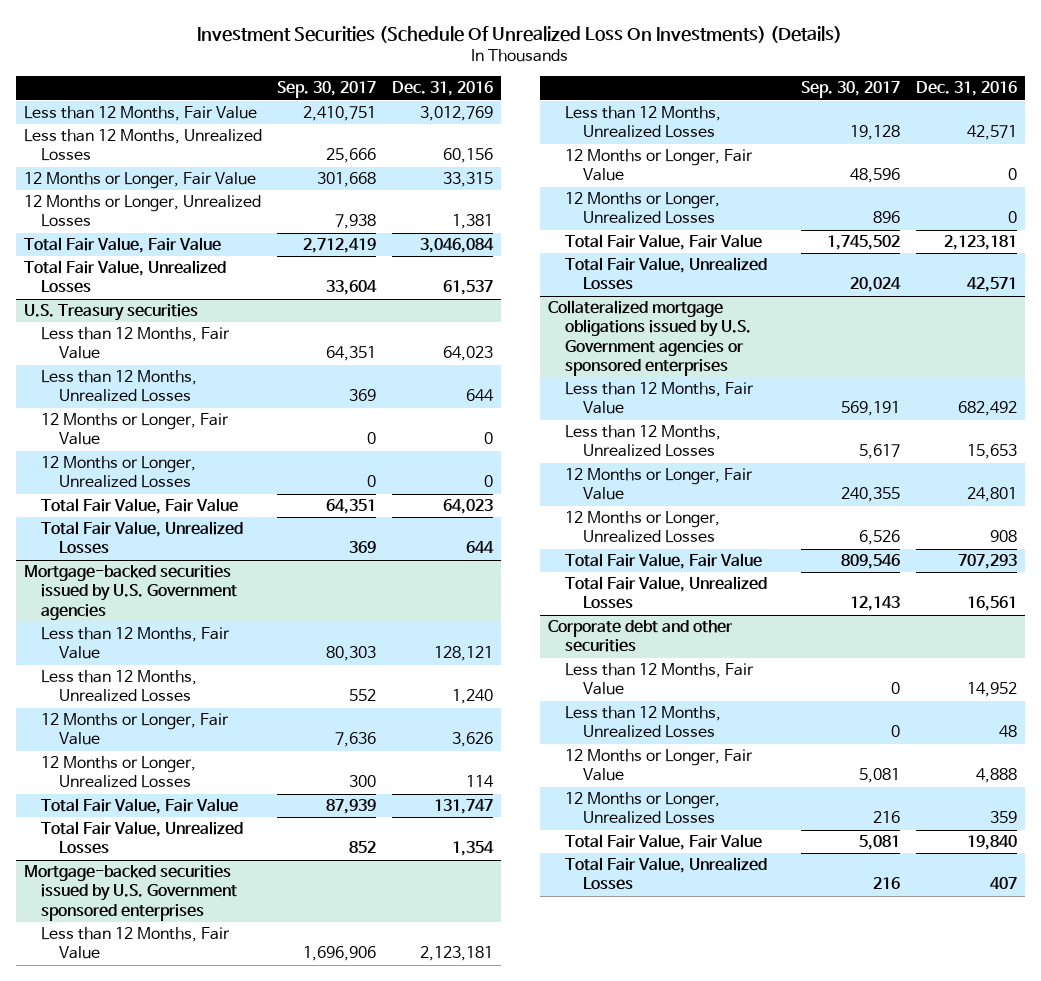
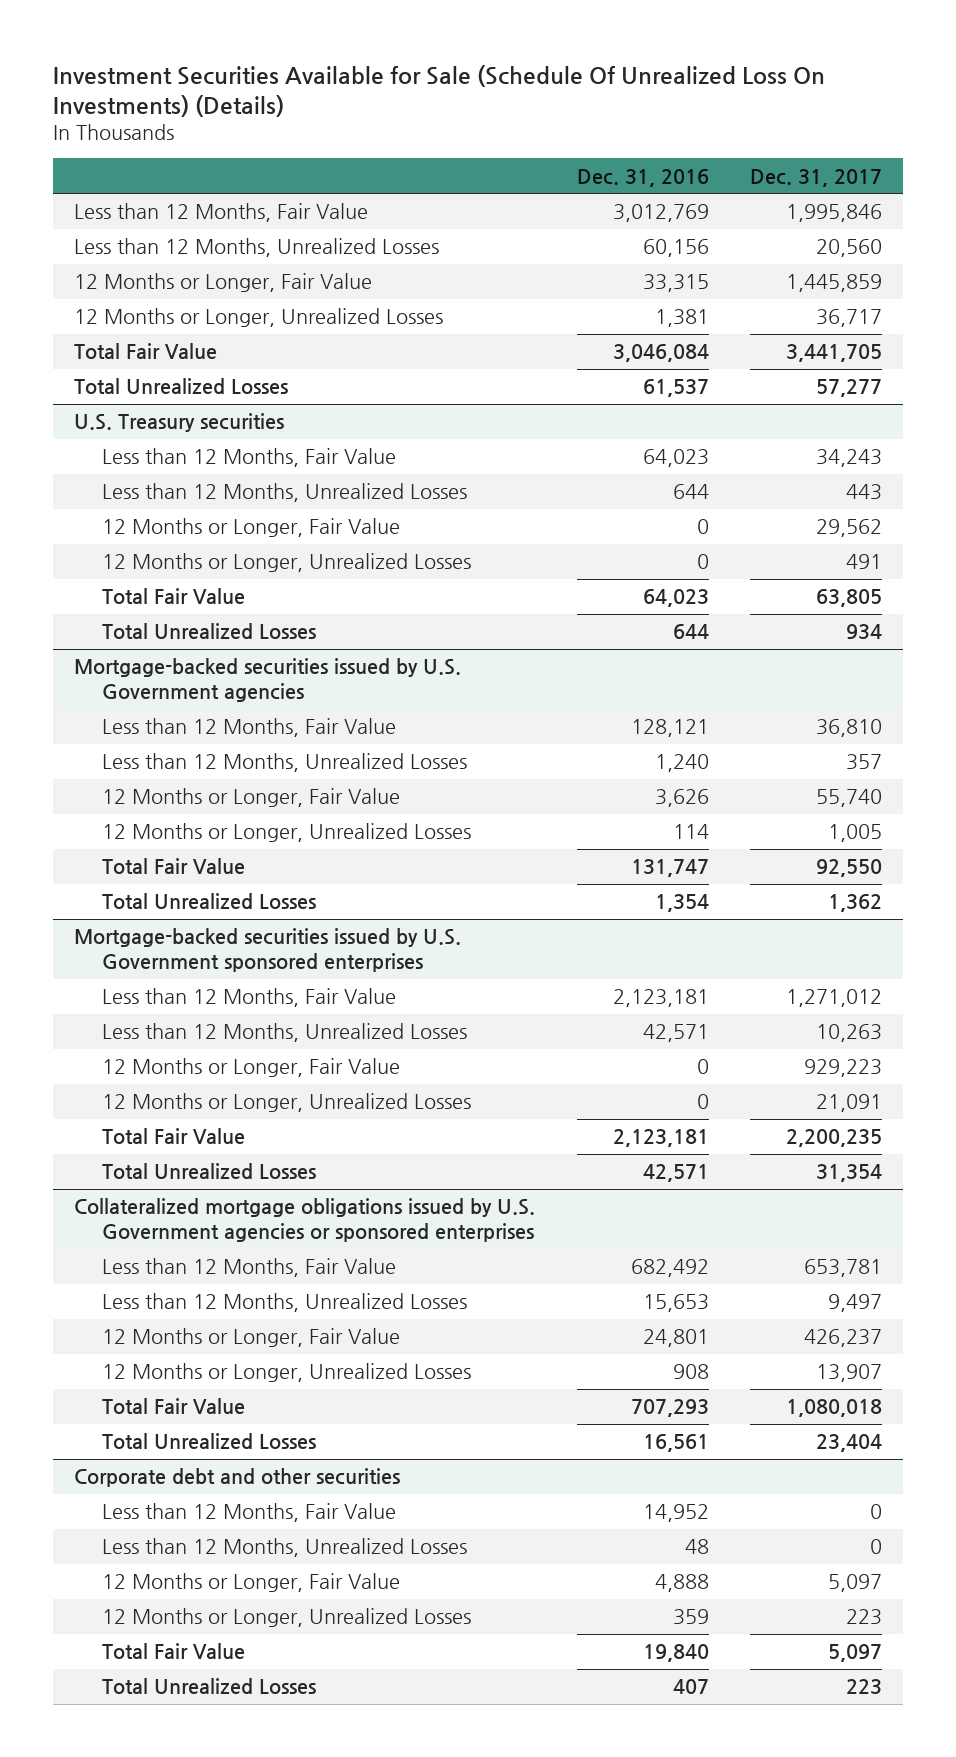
- Investment Securities (Schedule Of Unrealized Loss On Investments) (Details)
+ Investment Securities Available for Sale (Schedule Of Unrealized Loss On Investments) (Details)
- | Sep. 30, 2017 | Dec. 31, 2016
+ | Dec. 31, 2016 | Dec. 31, 2017
- Total Fair Value, Fair Value | 2,712,419 | 3,046,084
- Total Fair Value, Unrealized Losses | 33,604 | 61,537
+ Total Fair Value | 3,046,084 | 3,441,705
+ Total Unrealized Losses | 61,537 | 57,277
@ U.S. Treasury securities
- Total Fair Value, Fair Value | 64,351 | 64,023
- Total Fair Value, Unrealized Losses | 369 | 644
+ Total Fair Value | 64,023 | 63,805
+ Total Unrealized Losses | 644 | 934
@ Mortgage-backed securities issued by U.S. Government agencies
- Total Fair Value, Fair Value | 87,939 | 131,747
- Total Fair Value, Unrealized Losses | 852 | 1,354
+ Total Fair Value | 131,747 | 92,550
+ Total Unrealized Losses | 1,354 | 1,362
@ Mortgage-backed securities issued by U.S. Government sponsored enterprises
- Total Fair Value, Fair Value | 1,745,502 | 2,123,181
- Total Fair Value, Unrealized Losses | 20,024 | 42,571
+ Total Fair Value | 2,123,181 | 2,200,235
+ Total Unrealized Losses | 42,571 | 31,354
@ Collateralized mortgage obligations issued by U.S. Government agencies or sponsored enterprises
- Total Fair Value, Fair Value | 809,546 | 707,293
- Total Fair Value, Unrealized Losses | 12,143 | 16,561
+ Total Fair Value | 707,293 | 1,080,018
+ Total Unrealized Losses | 16,561 | 23,404
@ Corporate debt and other securities
- Total Fair Value, Fair Value | 5,081 | 19,840
- Total Fair Value, Unrealized Losses | 216 | 407
+ Total Fair Value | 19,840 | 5,097
+ Total Unrealized Losses | 407 | 223

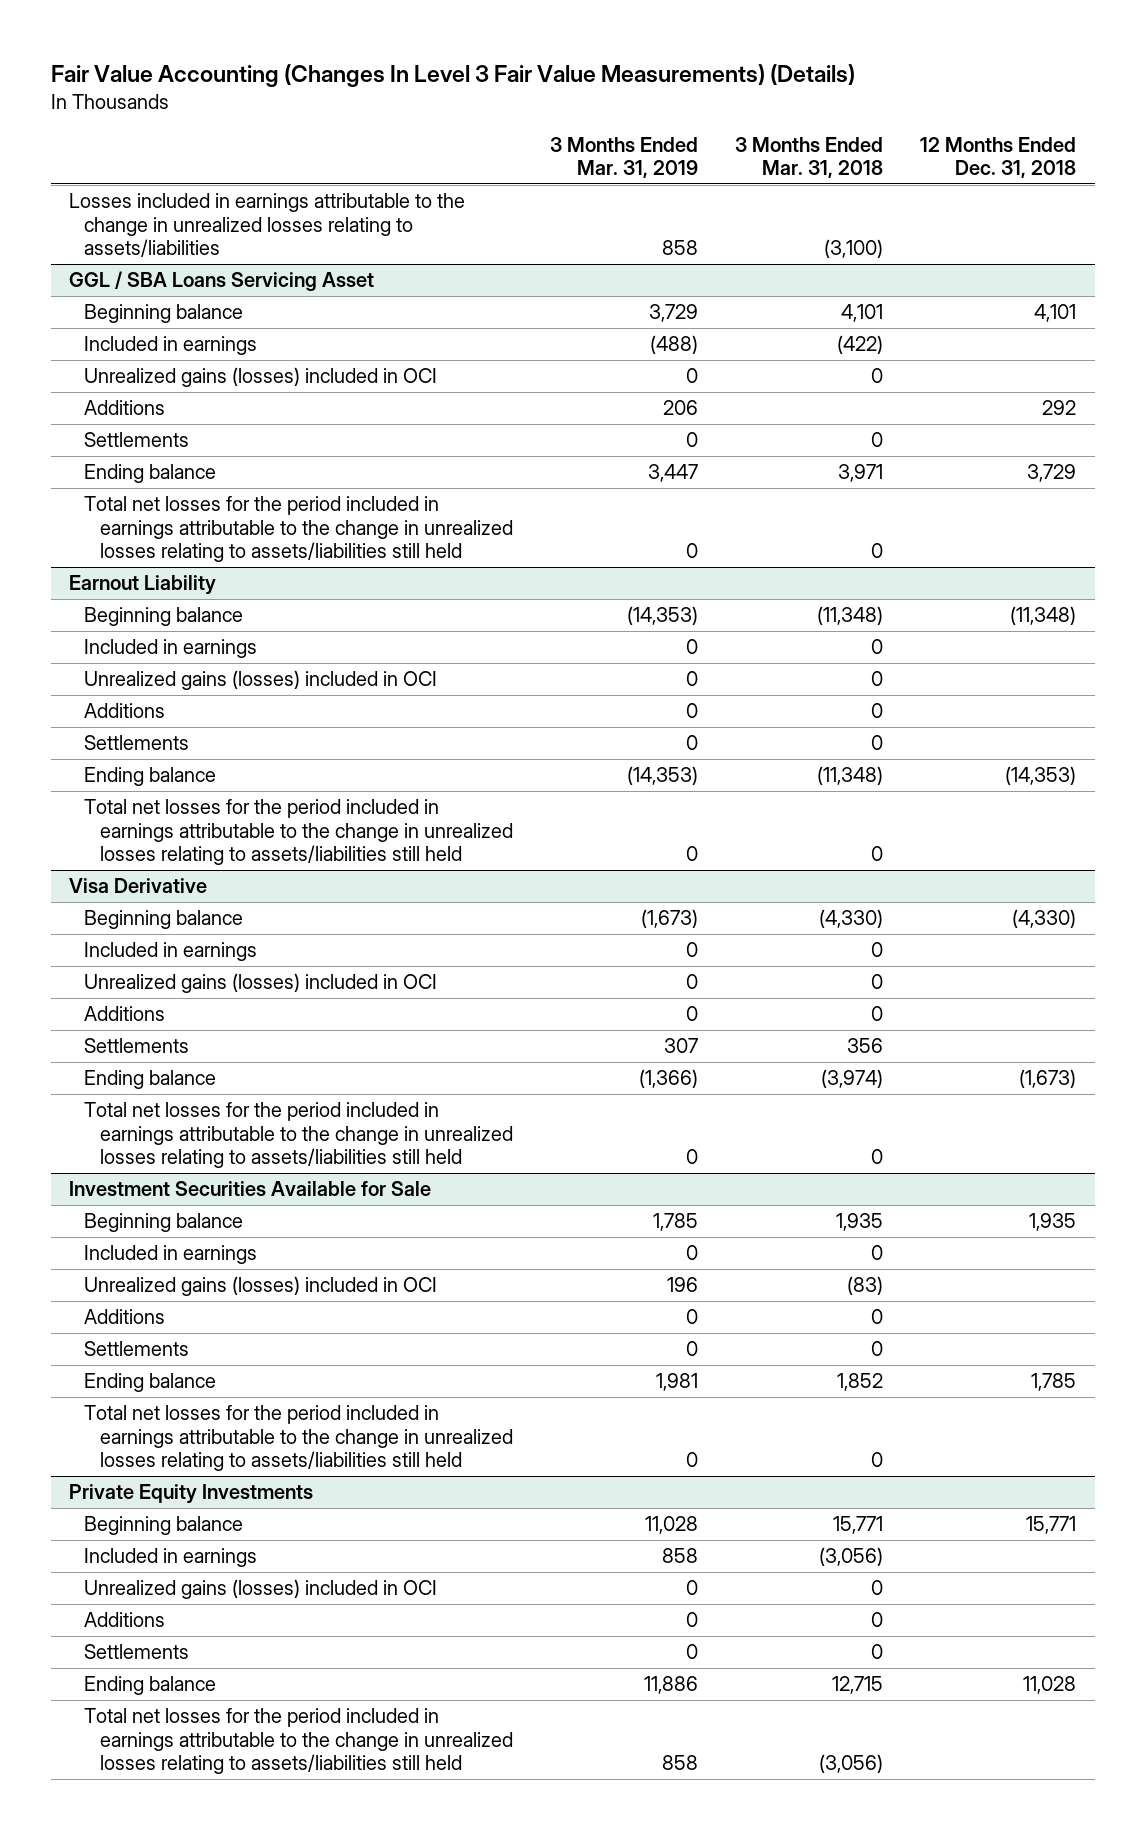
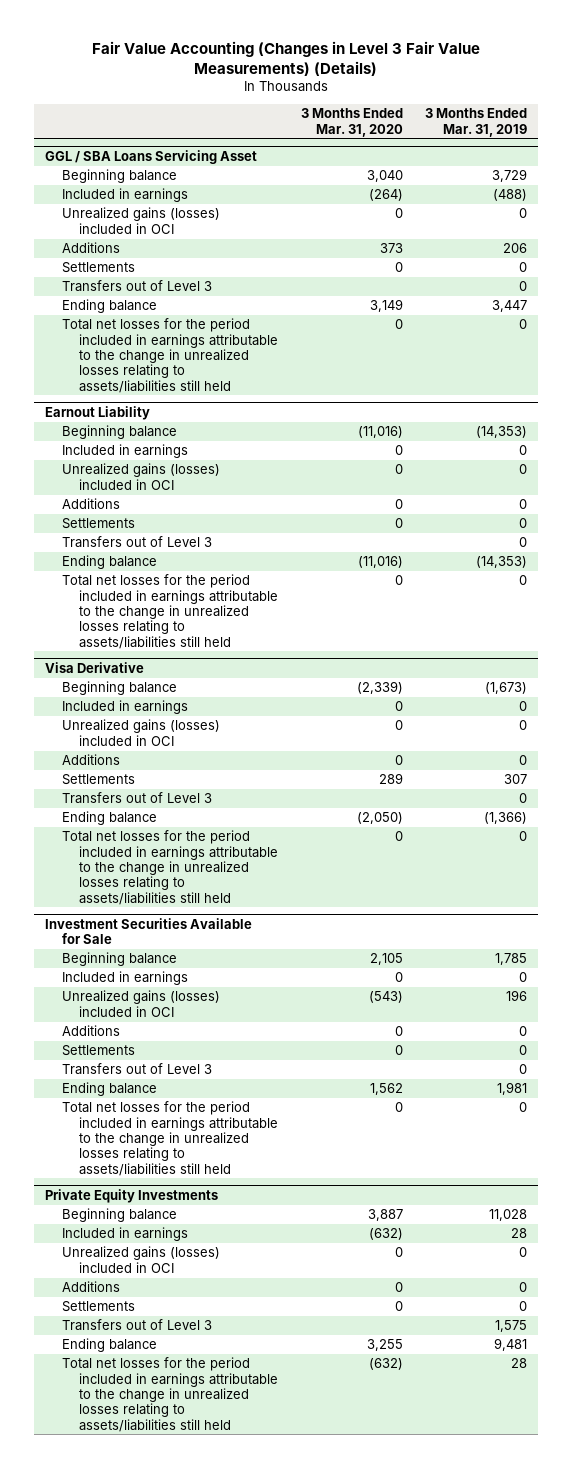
- Fair Value Accounting (Changes In Level 3 Fair Value Measurements) (Details)
+ Fair Value Accounting (Changes in Level 3 Fair Value Measurements) (Details)
- | 3 Months Ended Mar. 31, 2019 | 3 Months Ended Mar. 31, 2018 | 12 Months Ended Dec. 31, 2018
+ | 3 Months Ended Mar. 31, 2020 | 3 Months Ended Mar. 31, 2019
- Losses included in earnings attributable to the change in unrealized losses relating to assets/liabilities | 858 | (3,100) |
@ GGL / SBA Loans Servicing Asset
+ Transfers out of Level 3 | | 0
@ Earnout Liability
+ Transfers out of Level 3 | | 0
@ Visa Derivative
+ Transfers out of Level 3 | | 0
@ Investment Securities Available for Sale
+ Transfers out of Level 3 | | 0
@ Private Equity Investments
- Included in earnings | 858 | (3,056) |
+ Included in earnings | (632) | 28
- Ending balance | 11,886 | 12,715 | 11,028
- Total net losses for the period included in earnings attributable to the change in unrealized losses relating to assets/liabilities still held | 858 | (3,056) |
+ Transfers out of Level 3 | | 1,575
+ Ending balance | 3,255 | 9,481
+ Total net losses for the period included in earnings attributable to the change in unrealized losses relating to assets/liabilities still held | (632) | 28

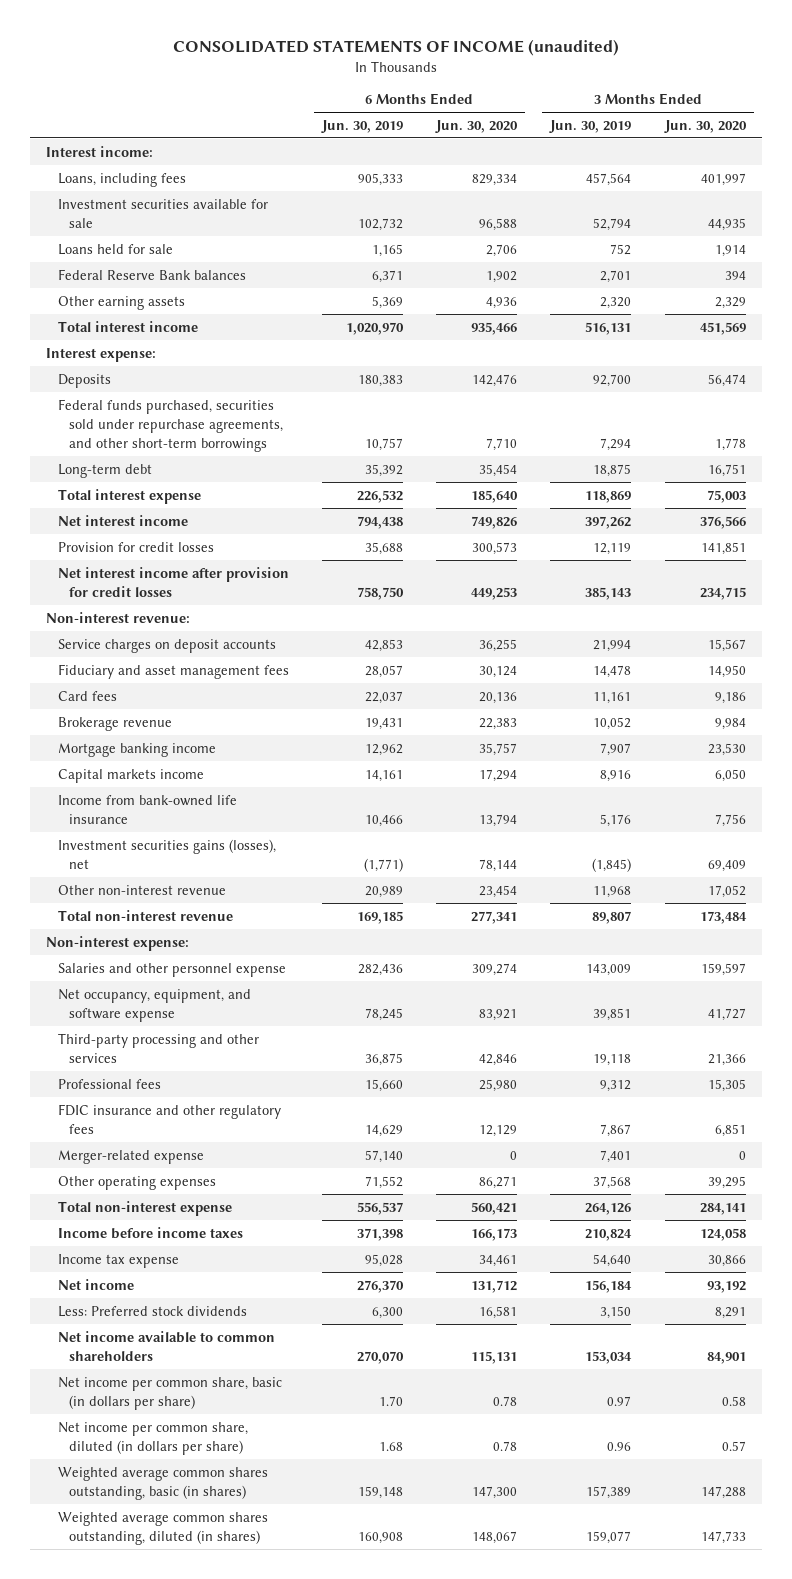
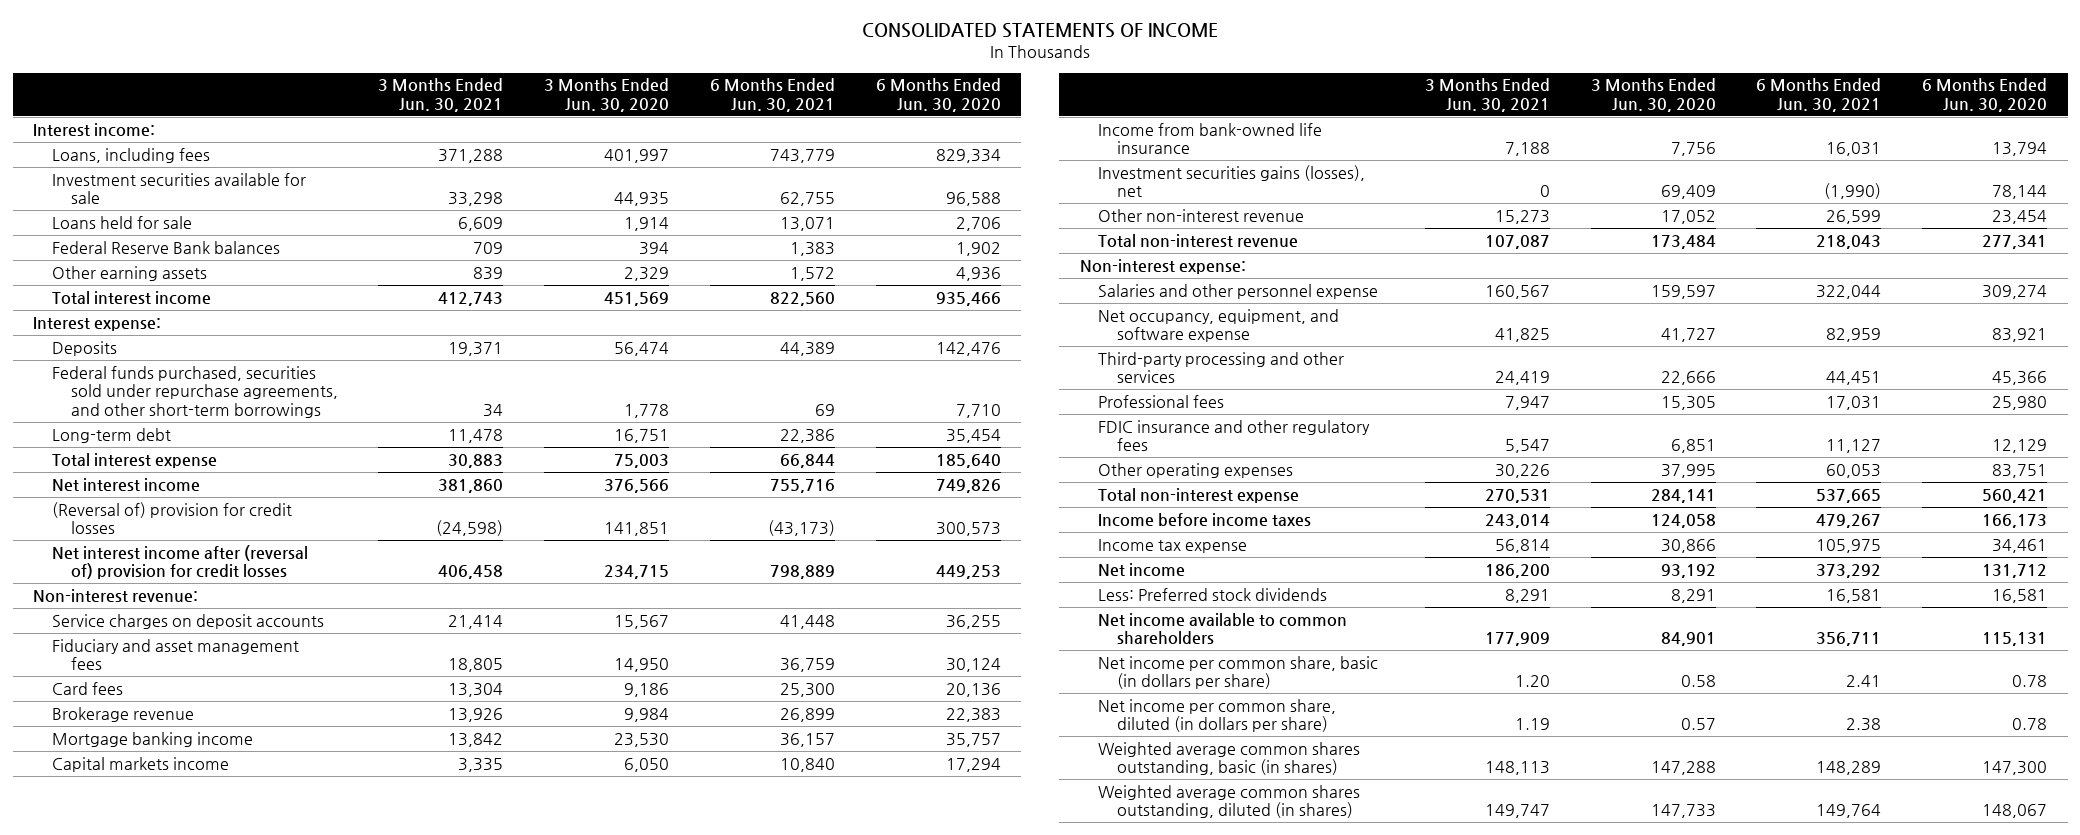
- CONSOLIDATED STATEMENTS OF INCOME (unaudited)
+ CONSOLIDATED STATEMENTS OF INCOME
- | 6 Months Ended Jun. 30, 2019 | 6 Months Ended Jun. 30, 2020 | 3 Months Ended Jun. 30, 2019 | 3 Months Ended Jun. 30, 2020
+ | 3 Months Ended Jun. 30, 2021 | 3 Months Ended Jun. 30, 2020 | 6 Months Ended Jun. 30, 2021 | 6 Months Ended Jun. 30, 2020
- Provision for credit losses | 35,688 | 300,573 | 12,119 | 141,851
- Net interest income after provision for credit losses | 758,750 | 449,253 | 385,143 | 234,715
+ (Reversal of) provision for credit losses | (24,598) | 141,851 | (43,173) | 300,573
+ Net interest income after (reversal of) provision for credit losses | 406,458 | 234,715 | 798,889 | 449,253
- Third-party processing and other services | 36,875 | 42,846 | 19,118 | 21,366
+ Third-party processing and other services | 24,419 | 22,666 | 44,451 | 45,366
- Merger-related expense | 57,140 | 0 | 7,401 | 0
- Other operating expenses | 71,552 | 86,271 | 37,568 | 39,295
+ Other operating expenses | 30,226 | 37,995 | 60,053 | 83,751

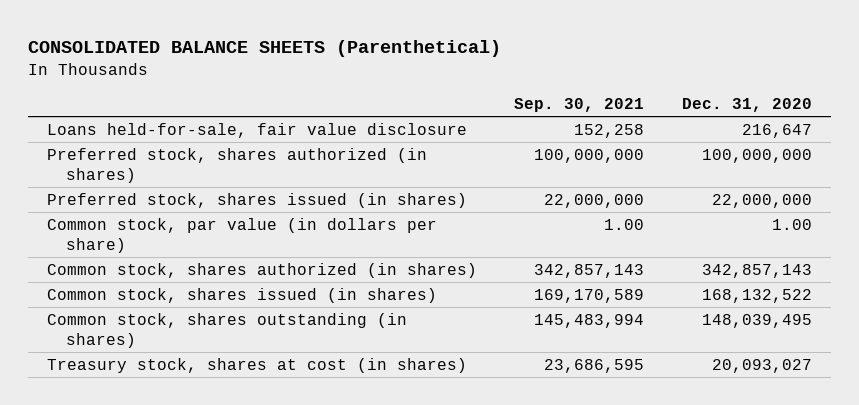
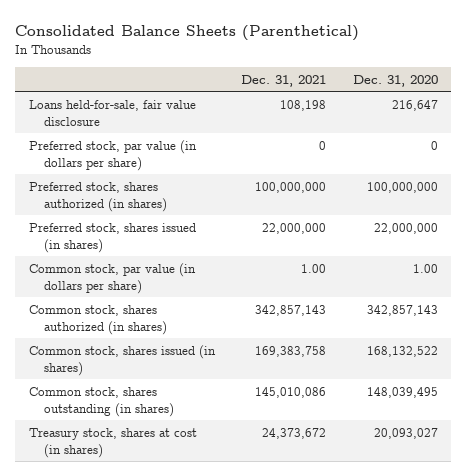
- CONSOLIDATED BALANCE SHEETS (Parenthetical)
+ Consolidated Balance Sheets (Parenthetical)
- | Sep. 30, 2021 | Dec. 31, 2020
+ | Dec. 31, 2021 | Dec. 31, 2020
+ Preferred stock, par value (in dollars per share) | 0 | 0

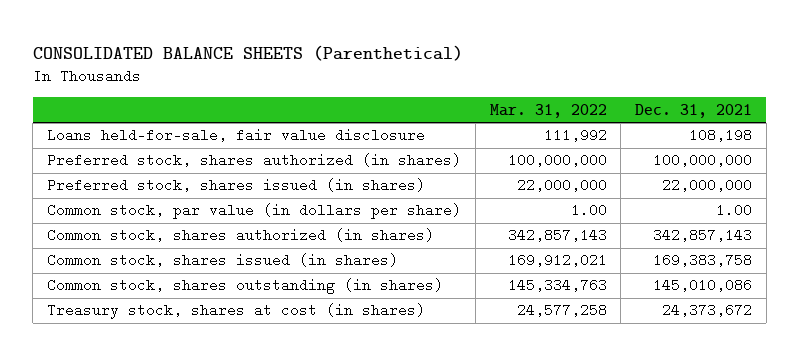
- Consolidated Balance Sheets (Parenthetical)
+ CONSOLIDATED BALANCE SHEETS (Parenthetical)
- | Dec. 31, 2021 | Dec. 31, 2020
+ | Mar. 31, 2022 | Dec. 31, 2021
- Preferred stock, par value (in dollars per share) | 0 | 0

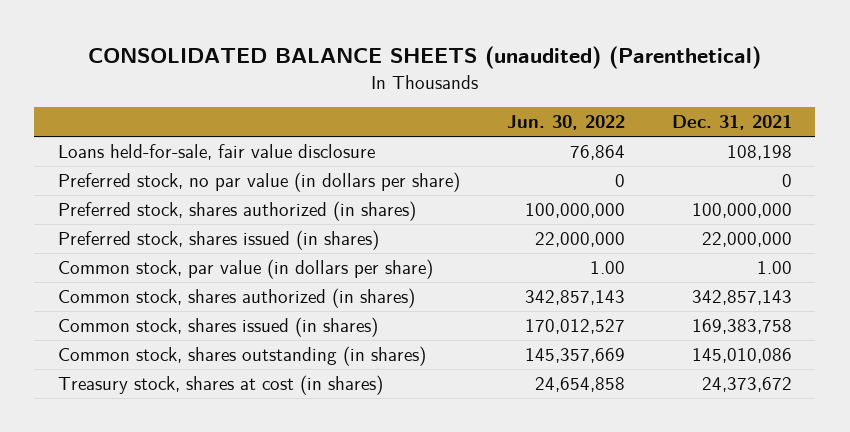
- CONSOLIDATED BALANCE SHEETS (Parenthetical)
+ CONSOLIDATED BALANCE SHEETS (unaudited) (Parenthetical)
- | Mar. 31, 2022 | Dec. 31, 2021
+ | Jun. 30, 2022 | Dec. 31, 2021
+ Preferred stock, no par value (in dollars per share) | 0 | 0

